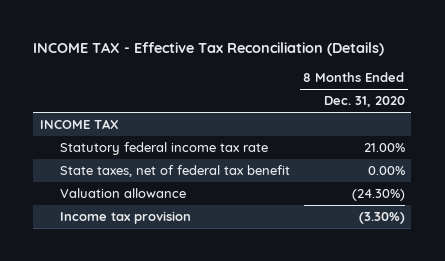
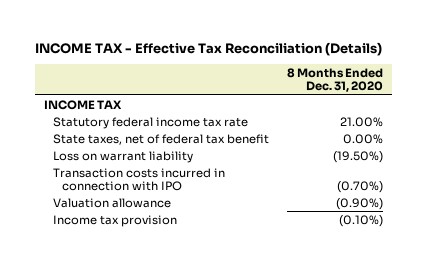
- Valuation allowance | (24.30%)
- Income tax provision | (3.30%)
+ Loss on warrant liability | (19.50%)
+ Transaction costs incurred in connection with IPO | (0.70%)
+ Valuation allowance | (0.90%)
+ Income tax provision | (0.10%)

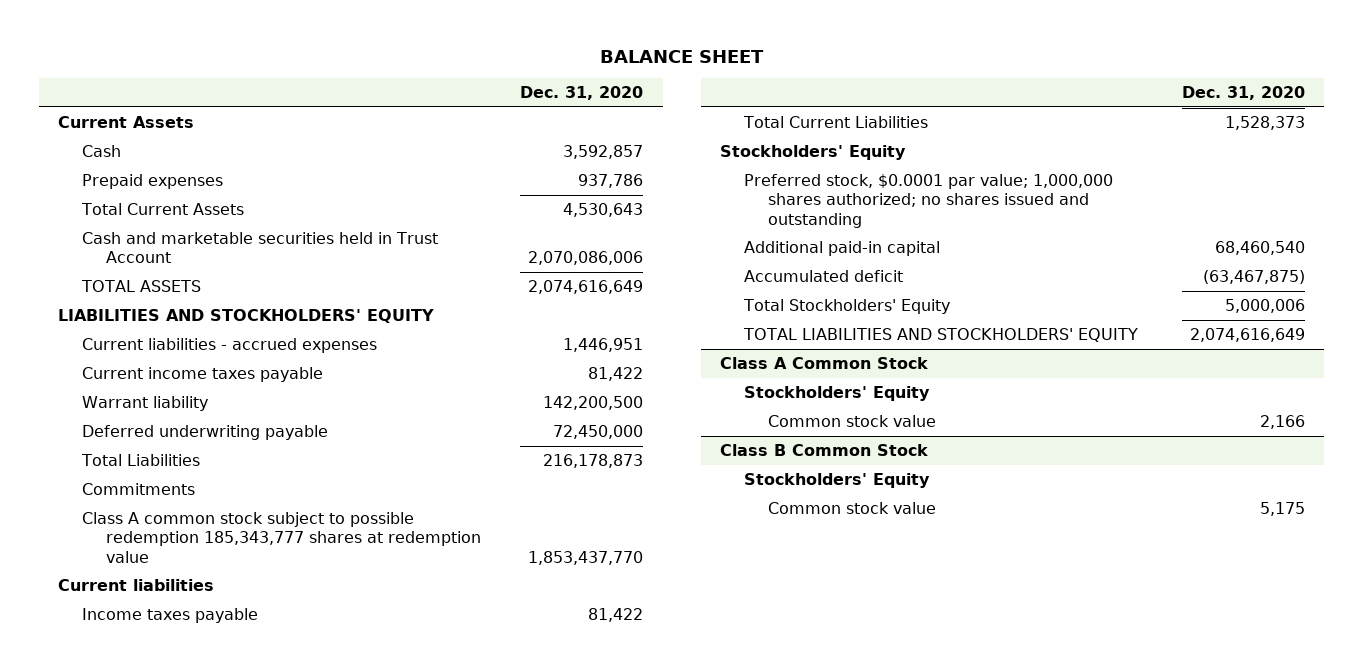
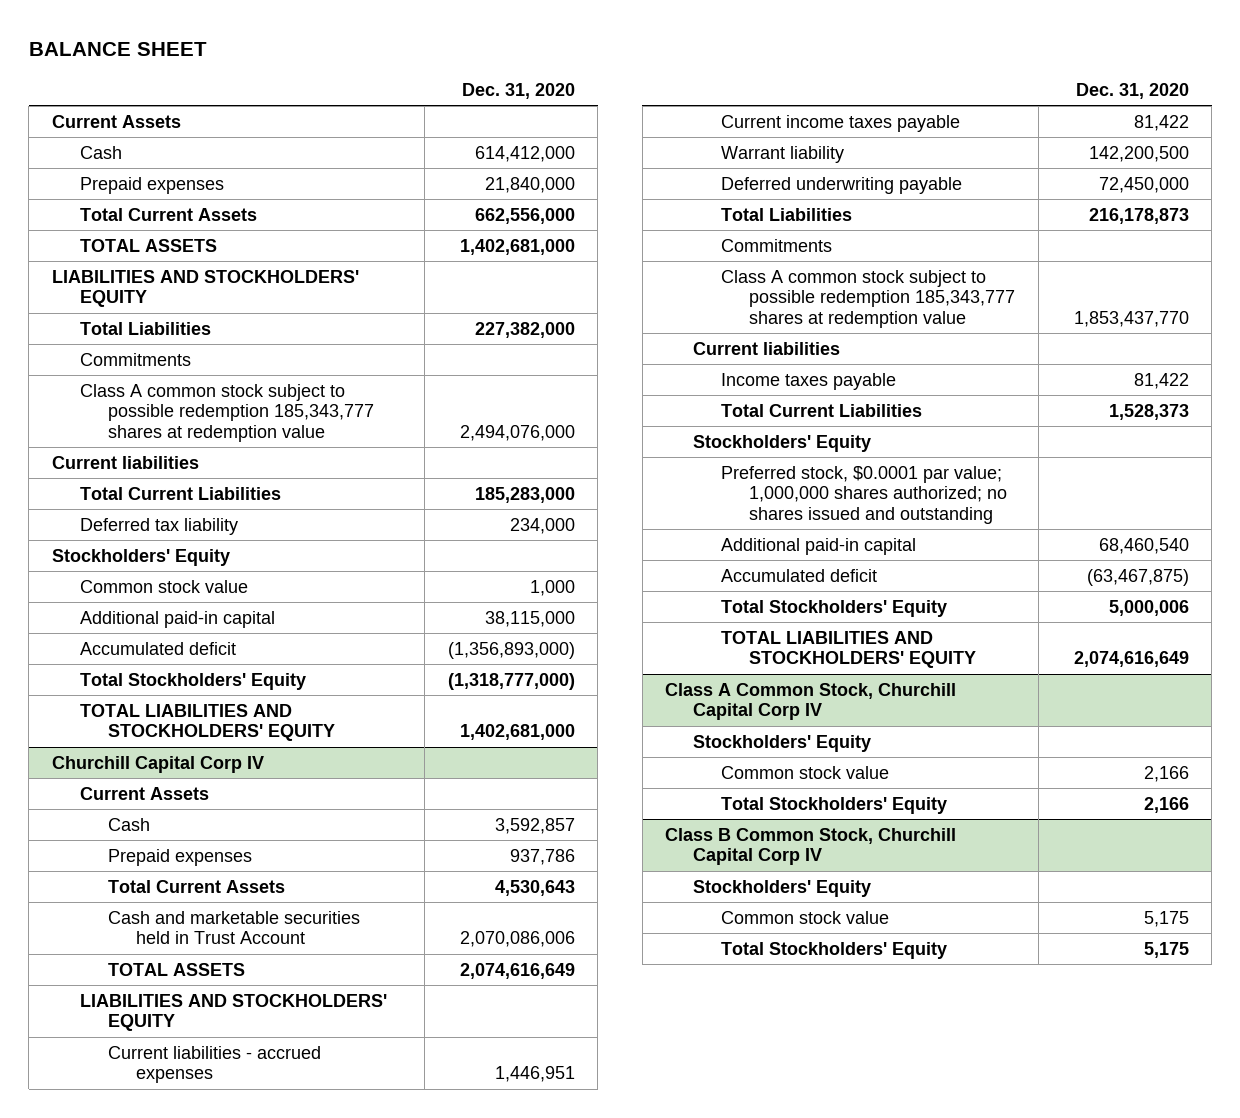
+ Cash | 614,412,000
+ Prepaid expenses | 21,840,000
+ Total Current Assets | 662,556,000
+ TOTAL ASSETS | 1,402,681,000
+ LIABILITIES AND STOCKHOLDERS' EQUITY
+ Total Liabilities | 227,382,000
+ Commitments
+ Class A common stock subject to possible redemption 185,343,777 shares at redemption value | 2,494,076,000
+ Current liabilities
+ Total Current Liabilities | 185,283,000
+ Deferred tax liability | 234,000
+ Stockholders' Equity
+ Common stock value | 1,000
+ Additional paid-in capital | 38,115,000
+ Accumulated deficit | (1,356,893,000)
+ Total Stockholders' Equity | (1,318,777,000)
+ TOTAL LIABILITIES AND STOCKHOLDERS' EQUITY | 1,402,681,000
+ Churchill Capital Corp IV
+ Current Assets
- Class A Common Stock
+ Class A Common Stock, Churchill Capital Corp IV
- Class B Common Stock
+ Total Stockholders' Equity | 2,166
+ Class B Common Stock, Churchill Capital Corp IV
+ Total Stockholders' Equity | 5,175

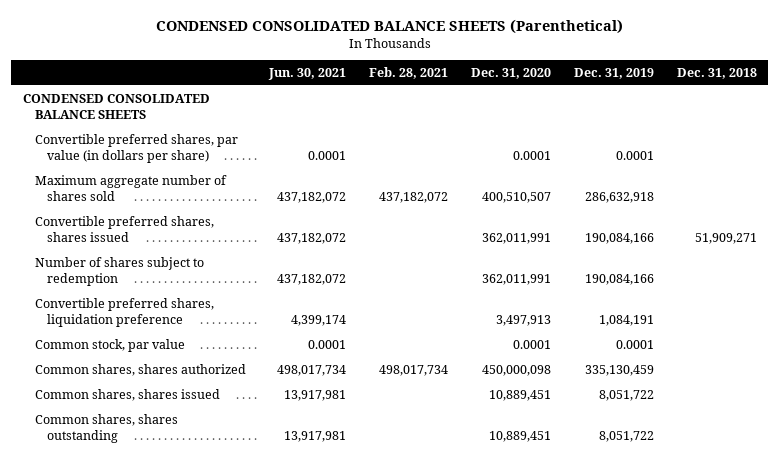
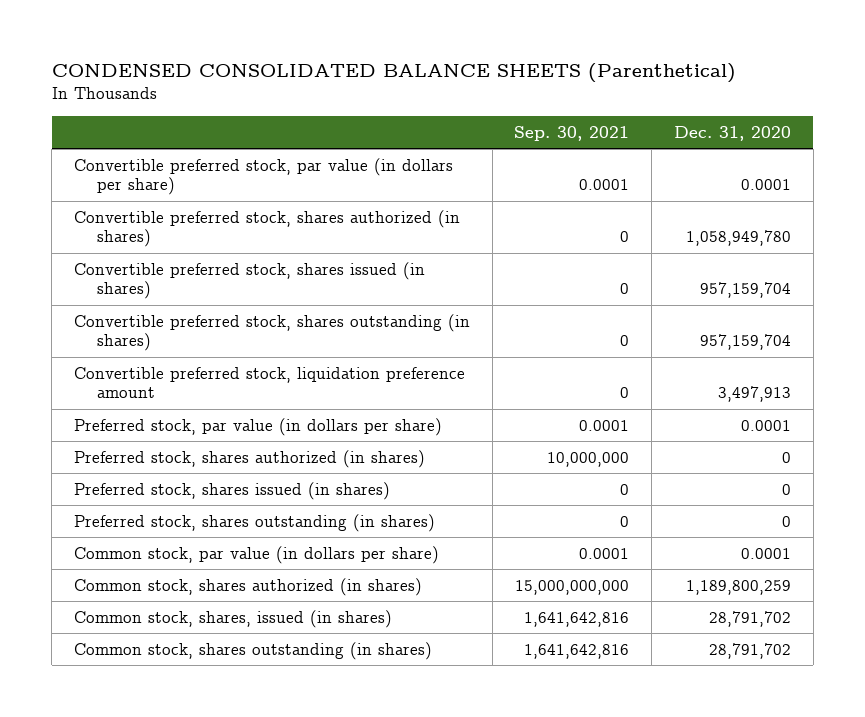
- | Jun. 30, 2021 | Feb. 28, 2021 | Dec. 31, 2020 | Dec. 31, 2019 | Dec. 31, 2018
+ | Sep. 30, 2021 | Dec. 31, 2020
- CONDENSED CONSOLIDATED BALANCE SHEETS
- Convertible preferred shares, par value (in dollars per share) | 0.0001 | | 0.0001 | 0.0001 |
- Maximum aggregate number of shares sold | 437,182,072 | 437,182,072 | 400,510,507 | 286,632,918 |
- Convertible preferred shares, shares issued | 437,182,072 | | 362,011,991 | 190,084,166 | 51,909,271
- Number of shares subject to redemption | 437,182,072 | | 362,011,991 | 190,084,166 |
- Convertible preferred shares, liquidation preference | 4,399,174 | | 3,497,913 | 1,084,191 |
- Common stock, par value | 0.0001 | | 0.0001 | 0.0001 |
- Common shares, shares authorized | 498,017,734 | 498,017,734 | 450,000,098 | 335,130,459 |
- Common shares, shares issued | 13,917,981 | | 10,889,451 | 8,051,722 |
- Common shares, shares outstanding | 13,917,981 | | 10,889,451 | 8,051,722 |
+ Convertible preferred stock, par value (in dollars per share) | 0.0001 | 0.0001
+ Convertible preferred stock, shares authorized (in shares) | 0 | 1,058,949,780
+ Convertible preferred stock, shares issued (in shares) | 0 | 957,159,704
+ Convertible preferred stock, shares outstanding (in shares) | 0 | 957,159,704
+ Convertible preferred stock, liquidation preference amount | 0 | 3,497,913
+ Preferred stock, par value (in dollars per share) | 0.0001 | 0.0001
+ Preferred stock, shares authorized (in shares) | 10,000,000 | 0
+ Preferred stock, shares issued (in shares) | 0 | 0
+ Preferred stock, shares outstanding (in shares) | 0 | 0
+ Common stock, par value (in dollars per share) | 0.0001 | 0.0001
+ Common stock, shares authorized (in shares) | 15,000,000,000 | 1,189,800,259
+ Common stock, shares, issued (in shares) | 1,641,642,816 | 28,791,702
+ Common stock, shares outstanding (in shares) | 1,641,642,816 | 28,791,702

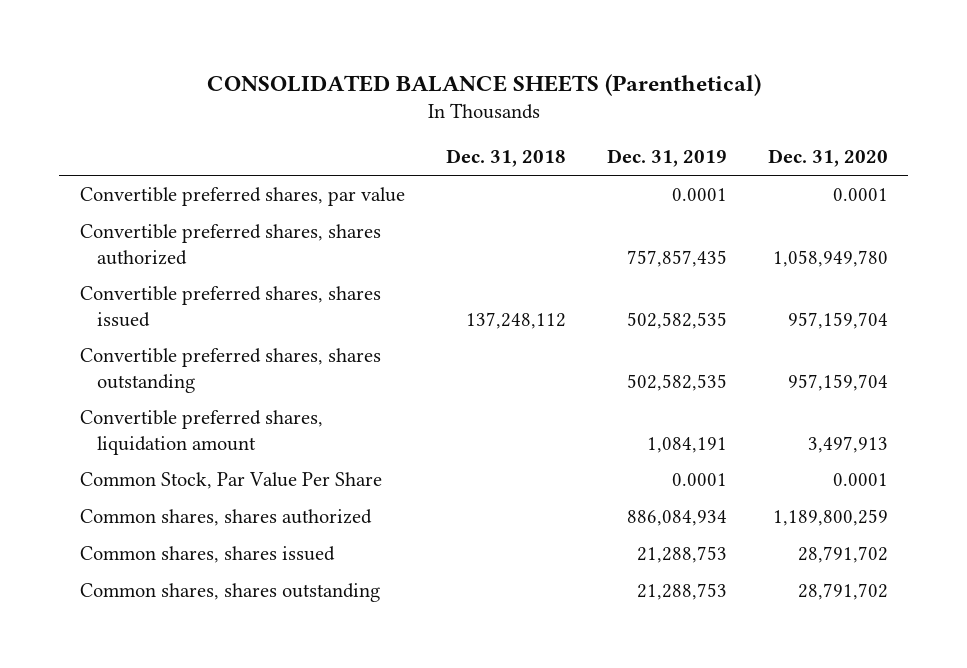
- CONDENSED CONSOLIDATED BALANCE SHEETS (Parenthetical)
+ CONSOLIDATED BALANCE SHEETS (Parenthetical)
- | Sep. 30, 2021 | Dec. 31, 2020
+ | Dec. 31, 2018 | Dec. 31, 2019 | Dec. 31, 2020
- Convertible preferred stock, par value (in dollars per share) | 0.0001 | 0.0001
- Convertible preferred stock, shares authorized (in shares) | 0 | 1,058,949,780
- Convertible preferred stock, shares issued (in shares) | 0 | 957,159,704
- Convertible preferred stock, shares outstanding (in shares) | 0 | 957,159,704
- Convertible preferred stock, liquidation preference amount | 0 | 3,497,913
- Preferred stock, par value (in dollars per share) | 0.0001 | 0.0001
- Preferred stock, shares authorized (in shares) | 10,000,000 | 0
- Preferred stock, shares issued (in shares) | 0 | 0
- Preferred stock, shares outstanding (in shares) | 0 | 0
- Common stock, par value (in dollars per share) | 0.0001 | 0.0001
- Common stock, shares authorized (in shares) | 15,000,000,000 | 1,189,800,259
- Common stock, shares, issued (in shares) | 1,641,642,816 | 28,791,702
- Common stock, shares outstanding (in shares) | 1,641,642,816 | 28,791,702
+ Convertible preferred shares, par value | | 0.0001 | 0.0001
+ Convertible preferred shares, shares authorized | | 757,857,435 | 1,058,949,780
+ Convertible preferred shares, shares issued | 137,248,112 | 502,582,535 | 957,159,704
+ Convertible preferred shares, shares outstanding | | 502,582,535 | 957,159,704
+ Convertible preferred shares, liquidation amount | | 1,084,191 | 3,497,913
+ Common Stock, Par Value Per Share | | 0.0001 | 0.0001
+ Common shares, shares authorized | | 886,084,934 | 1,189,800,259
+ Common shares, shares issued | | 21,288,753 | 28,791,702
+ Common shares, shares outstanding | | 21,288,753 | 28,791,702

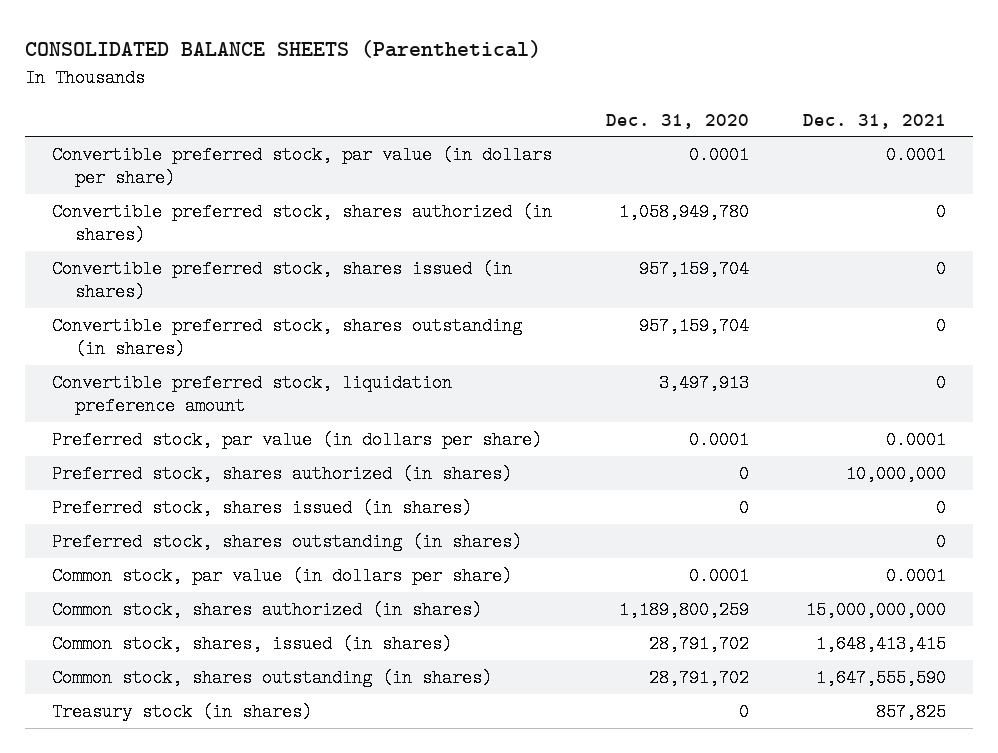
- | Dec. 31, 2018 | Dec. 31, 2019 | Dec. 31, 2020
+ | Dec. 31, 2020 | Dec. 31, 2021
- Convertible preferred shares, par value | | 0.0001 | 0.0001
- Convertible preferred shares, shares authorized | | 757,857,435 | 1,058,949,780
- Convertible preferred shares, shares issued | 137,248,112 | 502,582,535 | 957,159,704
- Convertible preferred shares, shares outstanding | | 502,582,535 | 957,159,704
- Convertible preferred shares, liquidation amount | | 1,084,191 | 3,497,913
- Common Stock, Par Value Per Share | | 0.0001 | 0.0001
- Common shares, shares authorized | | 886,084,934 | 1,189,800,259
- Common shares, shares issued | | 21,288,753 | 28,791,702
- Common shares, shares outstanding | | 21,288,753 | 28,791,702
+ Convertible preferred stock, par value (in dollars per share) | 0.0001 | 0.0001
+ Convertible preferred stock, shares authorized (in shares) | 1,058,949,780 | 0
+ Convertible preferred stock, shares issued (in shares) | 957,159,704 | 0
+ Convertible preferred stock, shares outstanding (in shares) | 957,159,704 | 0
+ Convertible preferred stock, liquidation preference amount | 3,497,913 | 0
+ Preferred stock, par value (in dollars per share) | 0.0001 | 0.0001
+ Preferred stock, shares authorized (in shares) | 0 | 10,000,000
+ Preferred stock, shares issued (in shares) | 0 | 0
+ Preferred stock, shares outstanding (in shares) | | 0
+ Common stock, par value (in dollars per share) | 0.0001 | 0.0001
+ Common stock, shares authorized (in shares) | 1,189,800,259 | 15,000,000,000
+ Common stock, shares, issued (in shares) | 28,791,702 | 1,648,413,415
+ Common stock, shares outstanding (in shares) | 28,791,702 | 1,647,555,590
+ Treasury stock (in shares) | 0 | 857,825

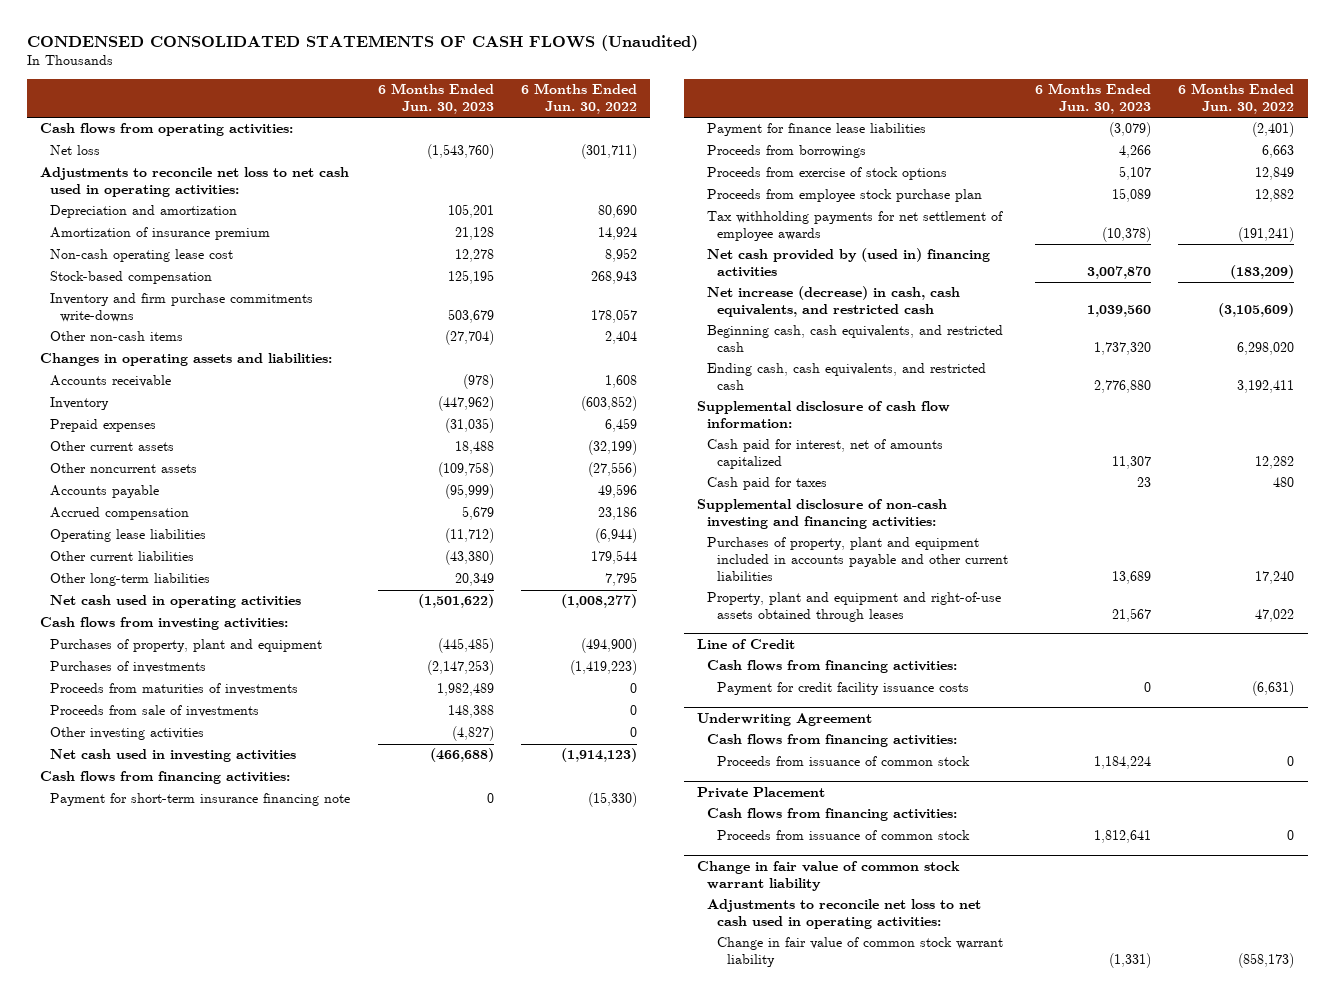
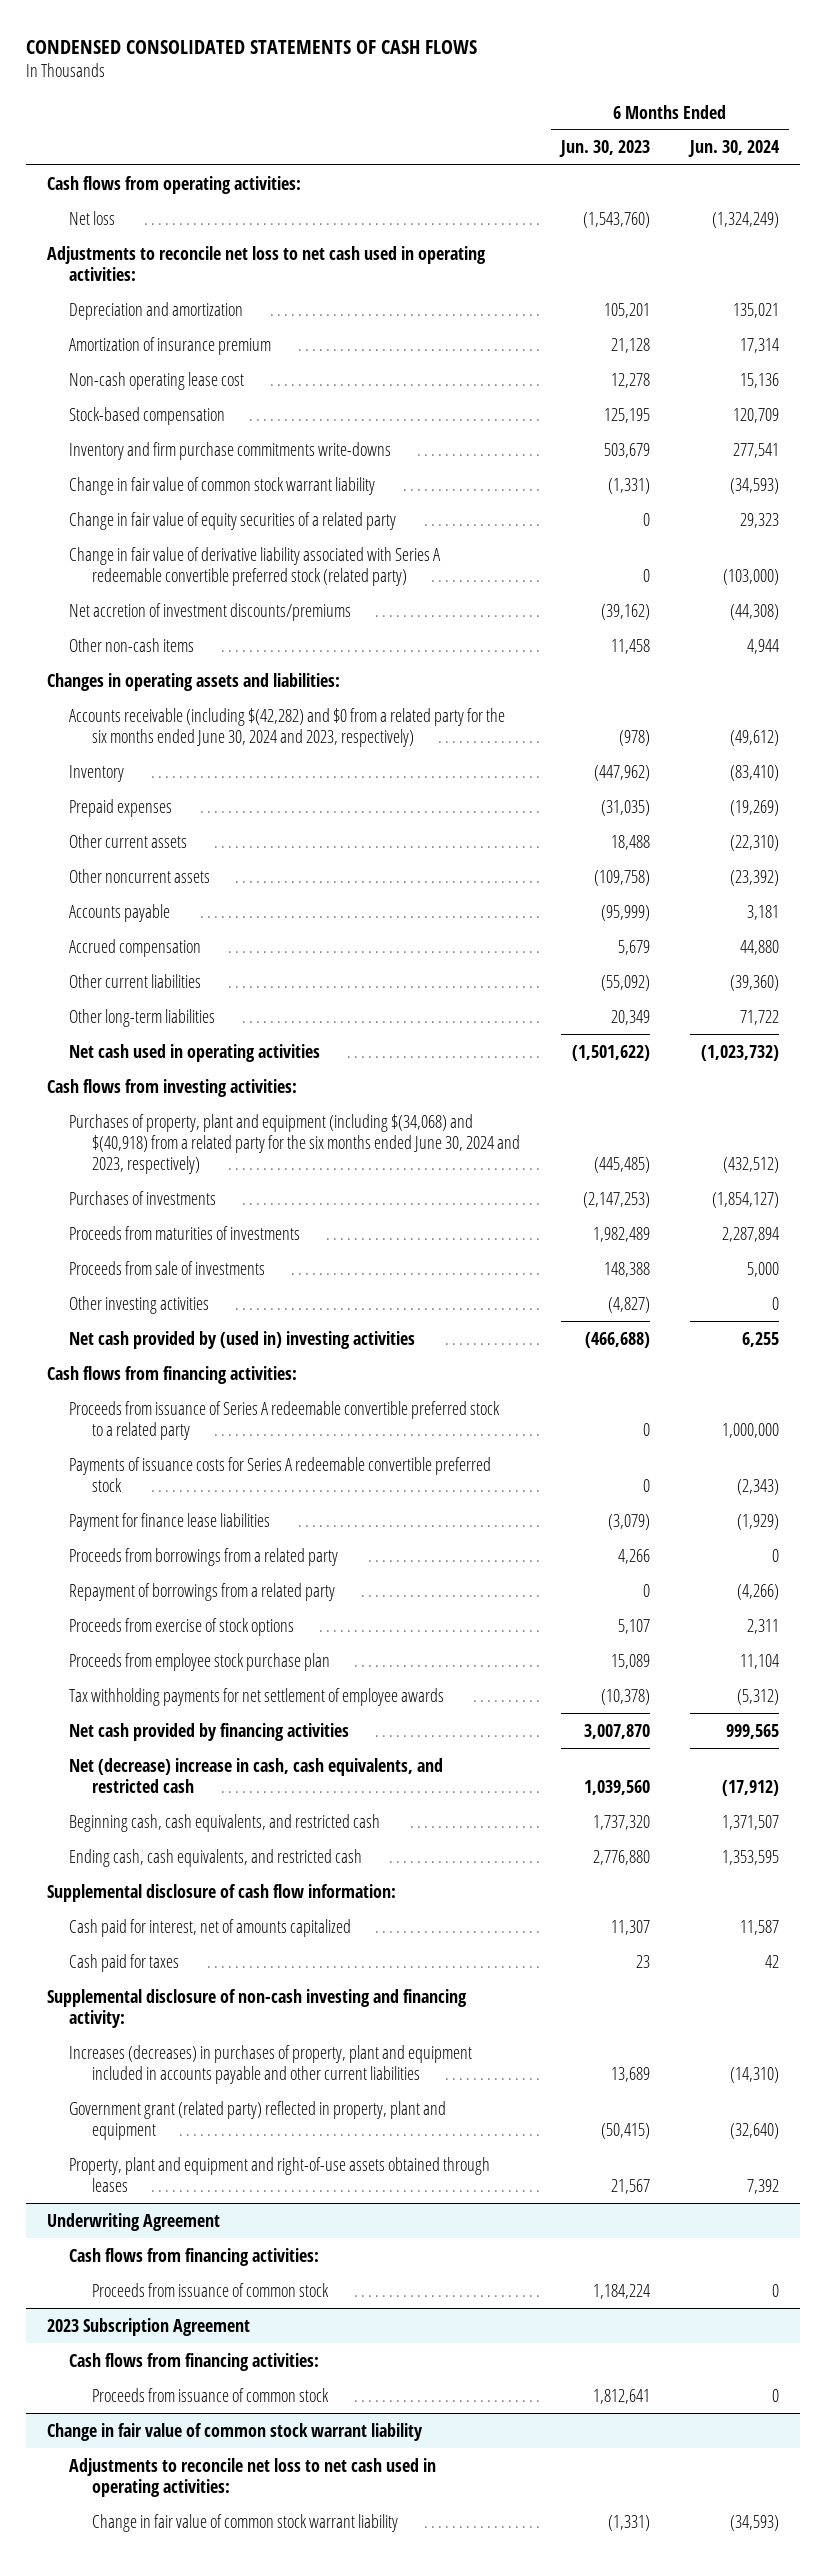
- CONDENSED CONSOLIDATED STATEMENTS OF CASH FLOWS (Unaudited)
+ CONDENSED CONSOLIDATED STATEMENTS OF CASH FLOWS
- | 6 Months Ended Jun. 30, 2023 | 6 Months Ended Jun. 30, 2022
+ | 6 Months Ended Jun. 30, 2023 | 6 Months Ended Jun. 30, 2024
- Other non-cash items | (27,704) | 2,404
+ Change in fair value of common stock warrant liability | (1,331) | (34,593)
+ Change in fair value of equity securities of a related party | 0 | 29,323
+ Change in fair value of derivative liability associated with Series A redeemable convertible preferred stock (related party) | 0 | (103,000)
+ Net accretion of investment discounts/premiums | (39,162) | (44,308)
+ Other non-cash items | 11,458 | 4,944
- Accounts receivable | (978) | 1,608
+ Accounts receivable (including $(42,282) and $0 from a related party for the six months ended June 30, 2024 and 2023, respectively) | (978) | (49,612)
- Operating lease liabilities | (11,712) | (6,944)
- Other current liabilities | (43,380) | 179,544
+ Other current liabilities | (55,092) | (39,360)
- Purchases of property, plant and equipment | (445,485) | (494,900)
+ Purchases of property, plant and equipment (including $(34,068) and $(40,918) from a related party for the six months ended June 30, 2024 and 2023, respectively) | (445,485) | (432,512)
- Net cash used in investing activities | (466,688) | (1,914,123)
+ Net cash provided by (used in) investing activities | (466,688) | 6,255
- Payment for short-term insurance financing note | 0 | (15,330)
+ Proceeds from issuance of Series A redeemable convertible preferred stock to a related party | 0 | 1,000,000
+ Payments of issuance costs for Series A redeemable convertible preferred stock | 0 | (2,343)
- Proceeds from borrowings | 4,266 | 6,663
+ Proceeds from borrowings from a related party | 4,266 | 0
+ Repayment of borrowings from a related party | 0 | (4,266)
- Net cash provided by (used in) financing activities | 3,007,870 | (183,209)
- Net increase (decrease) in cash, cash equivalents, and restricted cash | 1,039,560 | (3,105,609)
+ Net cash provided by financing activities | 3,007,870 | 999,565
+ Net (decrease) increase in cash, cash equivalents, and restricted cash | 1,039,560 | (17,912)
- Supplemental disclosure of non-cash investing and financing activities:
- Purchases of property, plant and equipment included in accounts payable and other current liabilities | 13,689 | 17,240
+ Supplemental disclosure of non-cash investing and financing activity:
+ Increases (decreases) in purchases of property, plant and equipment included in accounts payable and other current liabilities | 13,689 | (14,310)
+ Government grant (related party) reflected in property, plant and equipment | (50,415) | (32,640)
- Line of Credit
- Cash flows from financing activities:
- Payment for credit facility issuance costs | 0 | (6,631)
- Private Placement
+ 2023 Subscription Agreement

